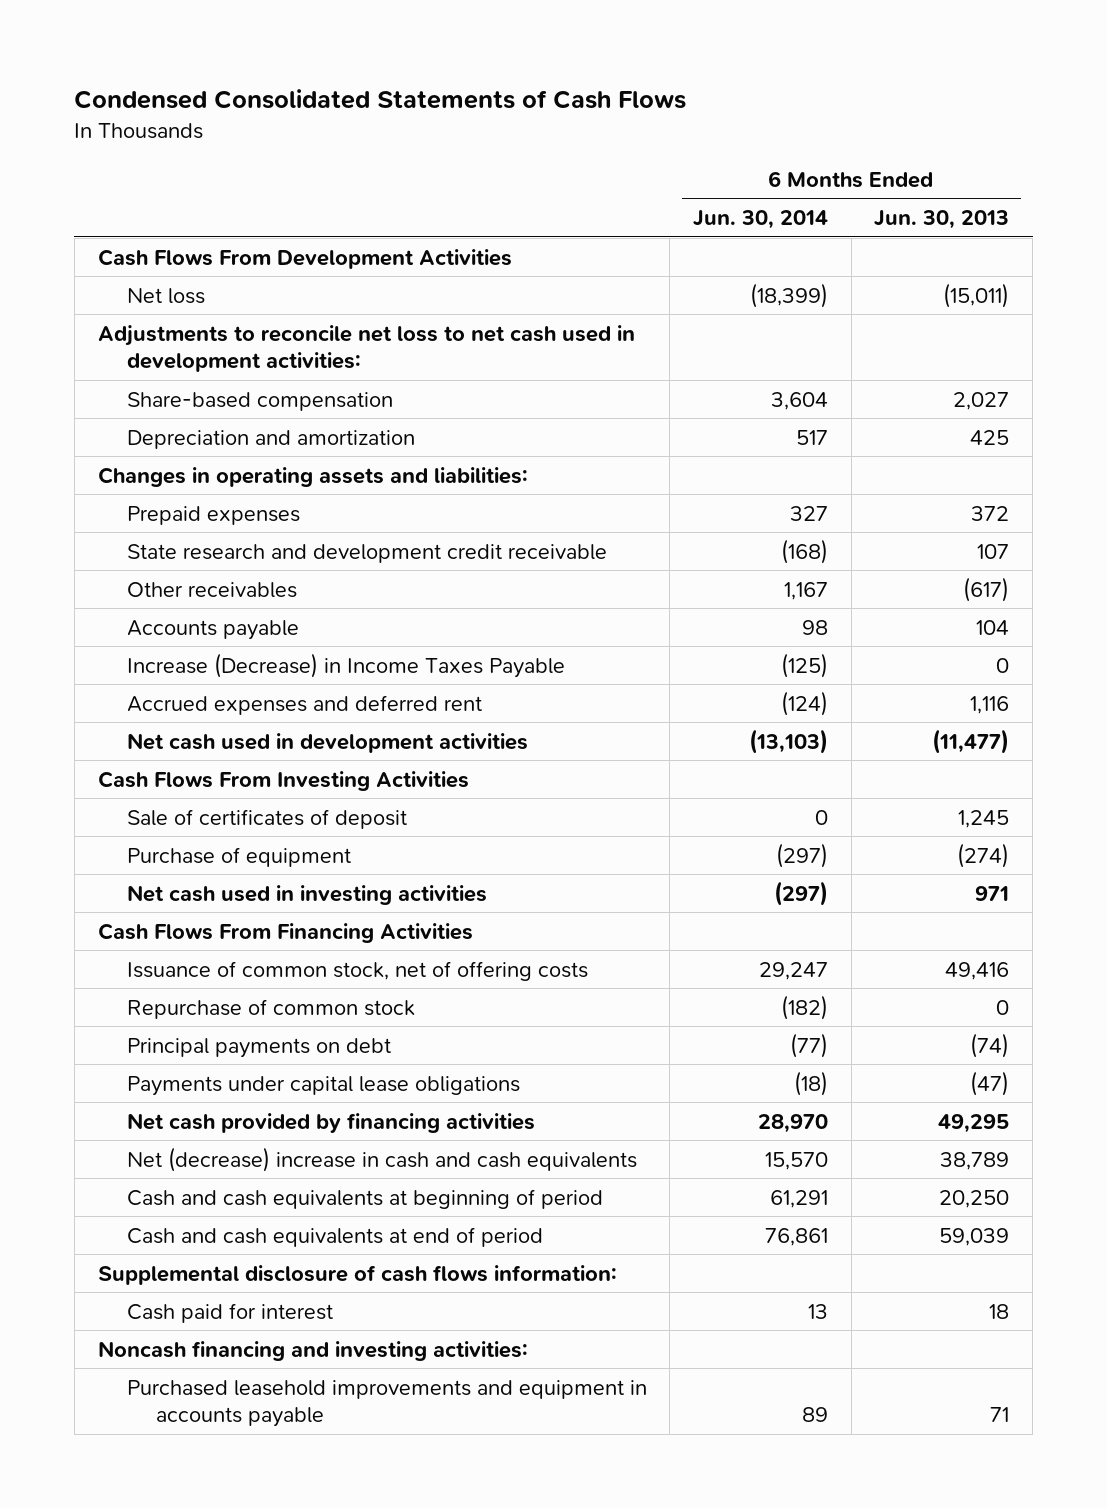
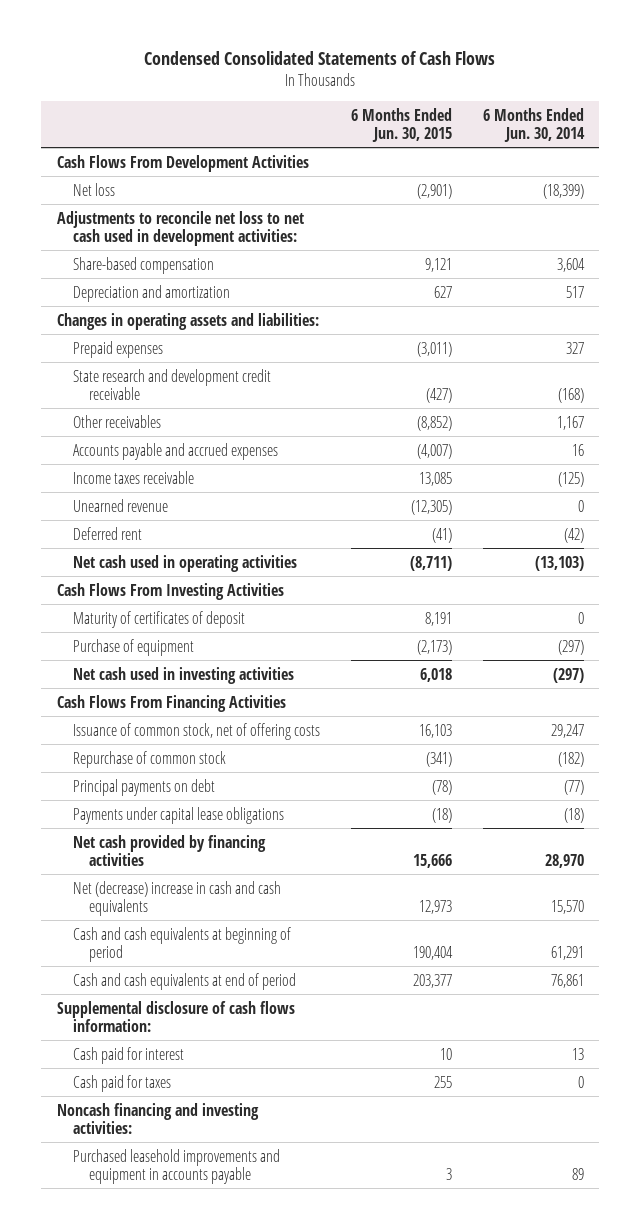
- | 6 Months Ended Jun. 30, 2014 | 6 Months Ended Jun. 30, 2013
+ | 6 Months Ended Jun. 30, 2015 | 6 Months Ended Jun. 30, 2014
- Accounts payable | 98 | 104
- Increase (Decrease) in Income Taxes Payable | (125) | 0
- Accrued expenses and deferred rent | (124) | 1,116
- Net cash used in development activities | (13,103) | (11,477)
+ Accounts payable and accrued expenses | (4,007) | 16
+ Income taxes receivable | 13,085 | (125)
+ Unearned revenue | (12,305) | 0
+ Deferred rent | (41) | (42)
+ Net cash used in operating activities | (8,711) | (13,103)
- Sale of certificates of deposit | 0 | 1,245
+ Maturity of certificates of deposit | 8,191 | 0
+ Cash paid for taxes | 255 | 0

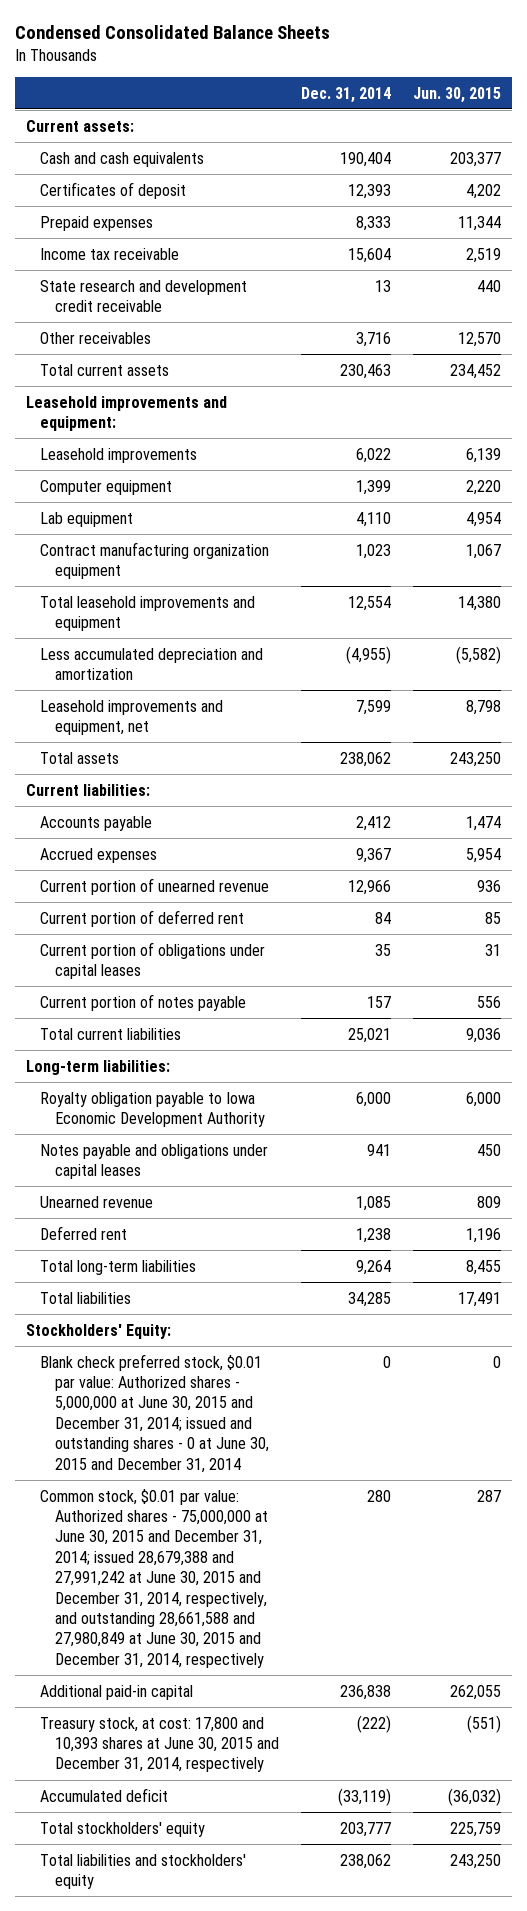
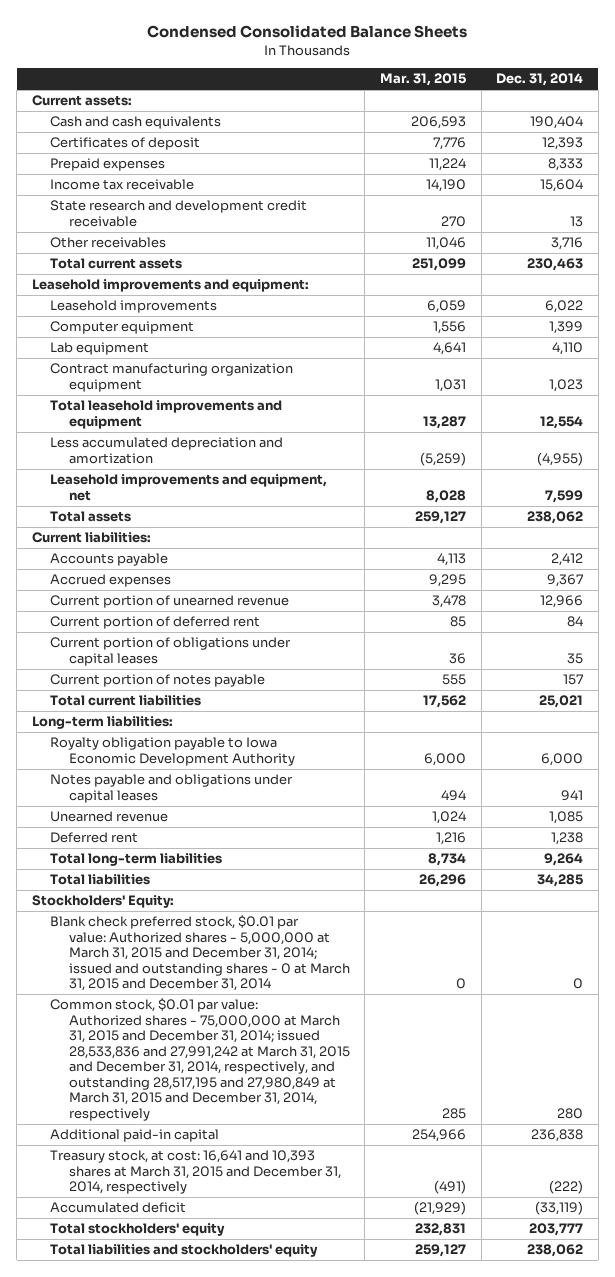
- | Dec. 31, 2014 | Jun. 30, 2015
+ | Mar. 31, 2015 | Dec. 31, 2014
- Blank check preferred stock, $0.01 par value: Authorized shares - 5,000,000 at June 30, 2015 and December 31, 2014; issued and outstanding shares - 0 at June 30, 2015 and December 31, 2014 | 0 | 0
- Common stock, $0.01 par value: Authorized shares - 75,000,000 at June 30, 2015 and December 31, 2014; issued 28,679,388 and 27,991,242 at June 30, 2015 and December 31, 2014, respectively, and outstanding 28,661,588 and 27,980,849 at June 30, 2015 and December 31, 2014, respectively | 280 | 287
+ Blank check preferred stock, $0.01 par value: Authorized shares - 5,000,000 at March 31, 2015 and December 31, 2014; issued and outstanding shares - 0 at March 31, 2015 and December 31, 2014 | 0 | 0
+ Common stock, $0.01 par value: Authorized shares - 75,000,000 at March 31, 2015 and December 31, 2014; issued 28,533,836 and 27,991,242 at March 31, 2015 and December 31, 2014, respectively, and outstanding 28,517,195 and 27,980,849 at March 31, 2015 and December 31, 2014, respectively | 285 | 280
- Treasury stock, at cost: 17,800 and 10,393 shares at June 30, 2015 and December 31, 2014, respectively | (222) | (551)
+ Treasury stock, at cost: 16,641 and 10,393 shares at March 31, 2015 and December 31, 2014, respectively | (491) | (222)

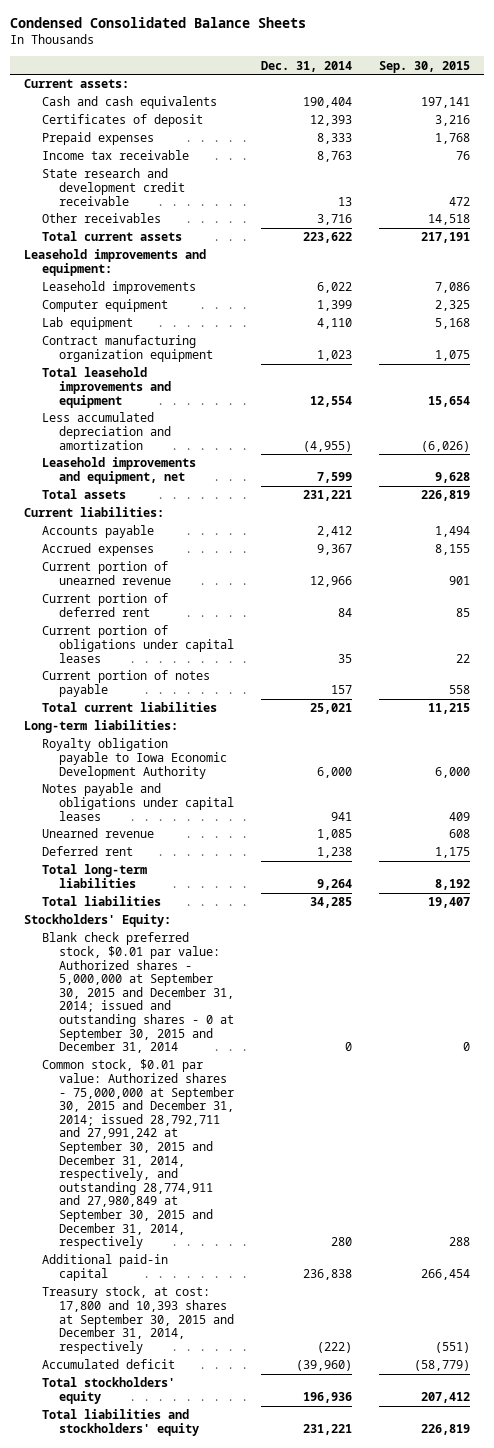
- | Mar. 31, 2015 | Dec. 31, 2014
+ | Dec. 31, 2014 | Sep. 30, 2015
- Income tax receivable | 14,190 | 15,604
+ Income tax receivable | 8,763 | 76
- Total current assets | 251,099 | 230,463
+ Total current assets | 223,622 | 217,191
- Total assets | 259,127 | 238,062
+ Total assets | 231,221 | 226,819
- Blank check preferred stock, $0.01 par value: Authorized shares - 5,000,000 at March 31, 2015 and December 31, 2014; issued and outstanding shares - 0 at March 31, 2015 and December 31, 2014 | 0 | 0
- Common stock, $0.01 par value: Authorized shares - 75,000,000 at March 31, 2015 and December 31, 2014; issued 28,533,836 and 27,991,242 at March 31, 2015 and December 31, 2014, respectively, and outstanding 28,517,195 and 27,980,849 at March 31, 2015 and December 31, 2014, respectively | 285 | 280
+ Blank check preferred stock, $0.01 par value: Authorized shares - 5,000,000 at September 30, 2015 and December 31, 2014; issued and outstanding shares - 0 at September 30, 2015 and December 31, 2014 | 0 | 0
+ Common stock, $0.01 par value: Authorized shares - 75,000,000 at September 30, 2015 and December 31, 2014; issued 28,792,711 and 27,991,242 at September 30, 2015 and December 31, 2014, respectively, and outstanding 28,774,911 and 27,980,849 at September 30, 2015 and December 31, 2014, respectively | 280 | 288
- Treasury stock, at cost: 16,641 and 10,393 shares at March 31, 2015 and December 31, 2014, respectively | (491) | (222)
- Accumulated deficit | (21,929) | (33,119)
- Total stockholders' equity | 232,831 | 203,777
- Total liabilities and stockholders' equity | 259,127 | 238,062
+ Treasury stock, at cost: 17,800 and 10,393 shares at September 30, 2015 and December 31, 2014, respectively | (222) | (551)
+ Accumulated deficit | (39,960) | (58,779)
+ Total stockholders' equity | 196,936 | 207,412
+ Total liabilities and stockholders' equity | 231,221 | 226,819

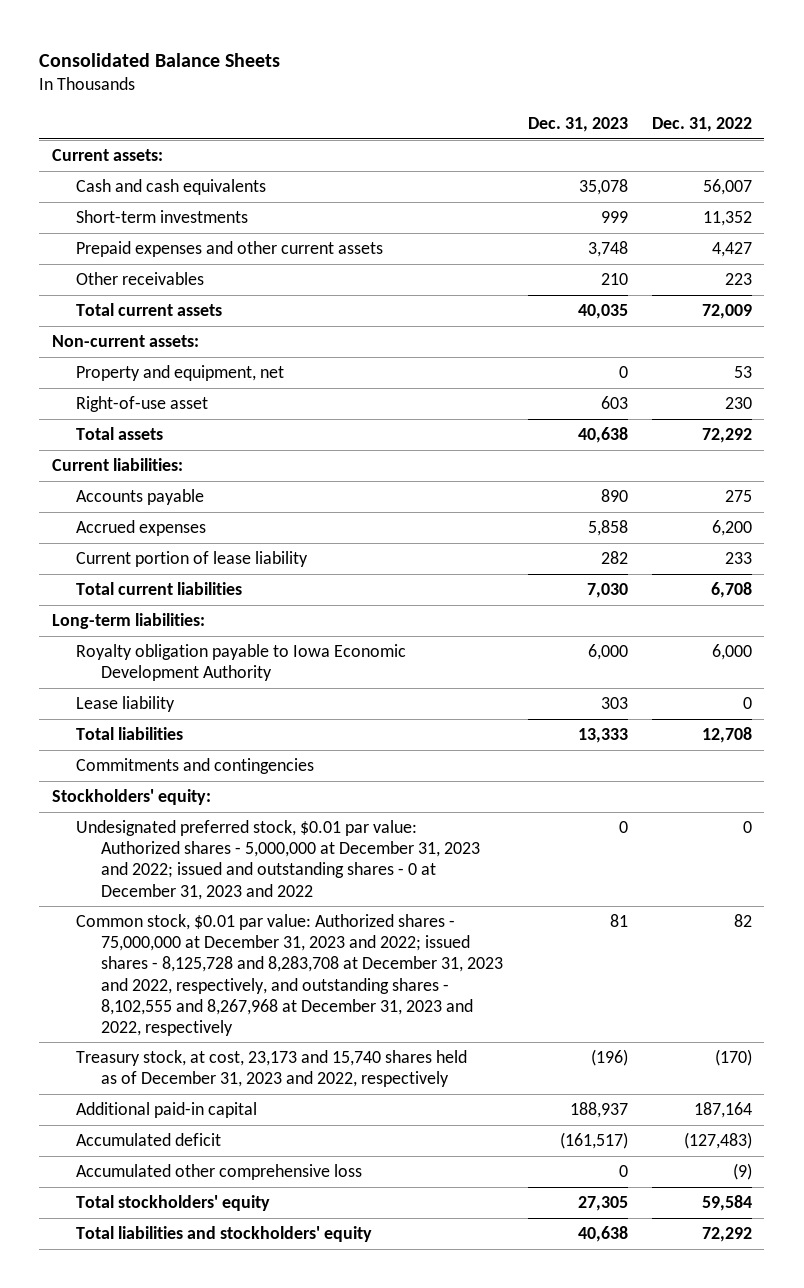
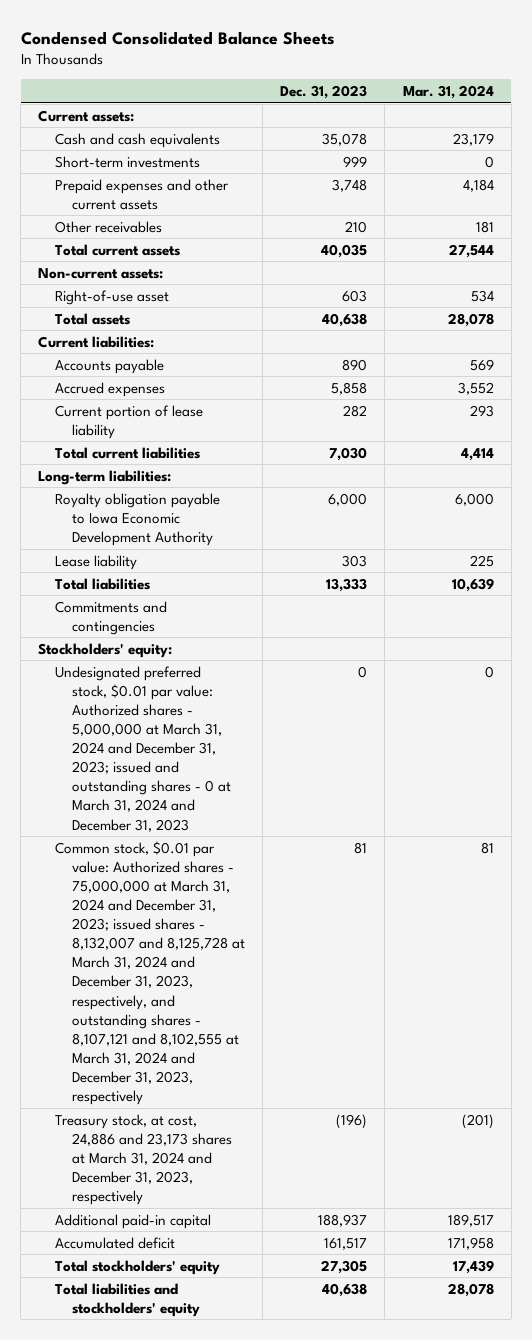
- Consolidated Balance Sheets
+ Condensed Consolidated Balance Sheets
- | Dec. 31, 2023 | Dec. 31, 2022
+ | Dec. 31, 2023 | Mar. 31, 2024
- Property and equipment, net | 0 | 53
- Undesignated preferred stock, $0.01 par value: Authorized shares - 5,000,000 at December 31, 2023 and 2022; issued and outstanding shares - 0 at December 31, 2023 and 2022 | 0 | 0
- Common stock, $0.01 par value: Authorized shares - 75,000,000 at December 31, 2023 and 2022; issued shares - 8,125,728 and 8,283,708 at December 31, 2023 and 2022, respectively, and outstanding shares - 8,102,555 and 8,267,968 at December 31, 2023 and 2022, respectively | 81 | 82
- Treasury stock, at cost, 23,173 and 15,740 shares held as of December 31, 2023 and 2022, respectively | (196) | (170)
+ Undesignated preferred stock, $0.01 par value: Authorized shares - 5,000,000 at March 31, 2024 and December 31, 2023; issued and outstanding shares - 0 at March 31, 2024 and December 31, 2023 | 0 | 0
+ Common stock, $0.01 par value: Authorized shares - 75,000,000 at March 31, 2024 and December 31, 2023; issued shares - 8,132,007 and 8,125,728 at March 31, 2024 and December 31, 2023, respectively, and outstanding shares - 8,107,121 and 8,102,555 at March 31, 2024 and December 31, 2023, respectively | 81 | 81
+ Treasury stock, at cost, 24,886 and 23,173 shares at March 31, 2024 and December 31, 2023, respectively | (196) | (201)
- Accumulated deficit | (161,517) | (127,483)
- Accumulated other comprehensive loss | 0 | (9)
+ Accumulated deficit | 161,517 | 171,958

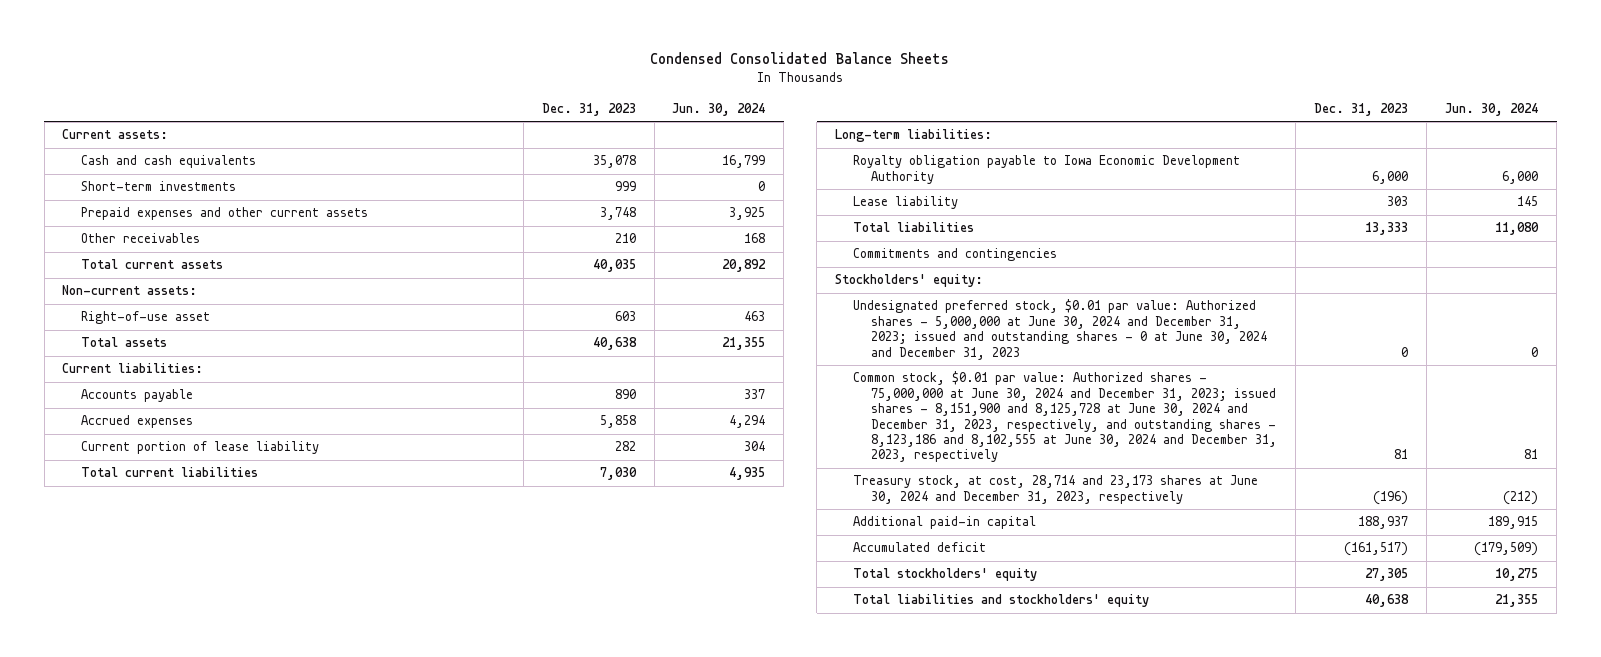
- | Dec. 31, 2023 | Mar. 31, 2024
+ | Dec. 31, 2023 | Jun. 30, 2024
- Undesignated preferred stock, $0.01 par value: Authorized shares - 5,000,000 at March 31, 2024 and December 31, 2023; issued and outstanding shares - 0 at March 31, 2024 and December 31, 2023 | 0 | 0
- Common stock, $0.01 par value: Authorized shares - 75,000,000 at March 31, 2024 and December 31, 2023; issued shares - 8,132,007 and 8,125,728 at March 31, 2024 and December 31, 2023, respectively, and outstanding shares - 8,107,121 and 8,102,555 at March 31, 2024 and December 31, 2023, respectively | 81 | 81
- Treasury stock, at cost, 24,886 and 23,173 shares at March 31, 2024 and December 31, 2023, respectively | (196) | (201)
+ Undesignated preferred stock, $0.01 par value: Authorized shares - 5,000,000 at June 30, 2024 and December 31, 2023; issued and outstanding shares - 0 at June 30, 2024 and December 31, 2023 | 0 | 0
+ Common stock, $0.01 par value: Authorized shares - 75,000,000 at June 30, 2024 and December 31, 2023; issued shares - 8,151,900 and 8,125,728 at June 30, 2024 and December 31, 2023, respectively, and outstanding shares - 8,123,186 and 8,102,555 at June 30, 2024 and December 31, 2023, respectively | 81 | 81
+ Treasury stock, at cost, 28,714 and 23,173 shares at June 30, 2024 and December 31, 2023, respectively | (196) | (212)
- Accumulated deficit | 161,517 | 171,958
+ Accumulated deficit | (161,517) | (179,509)

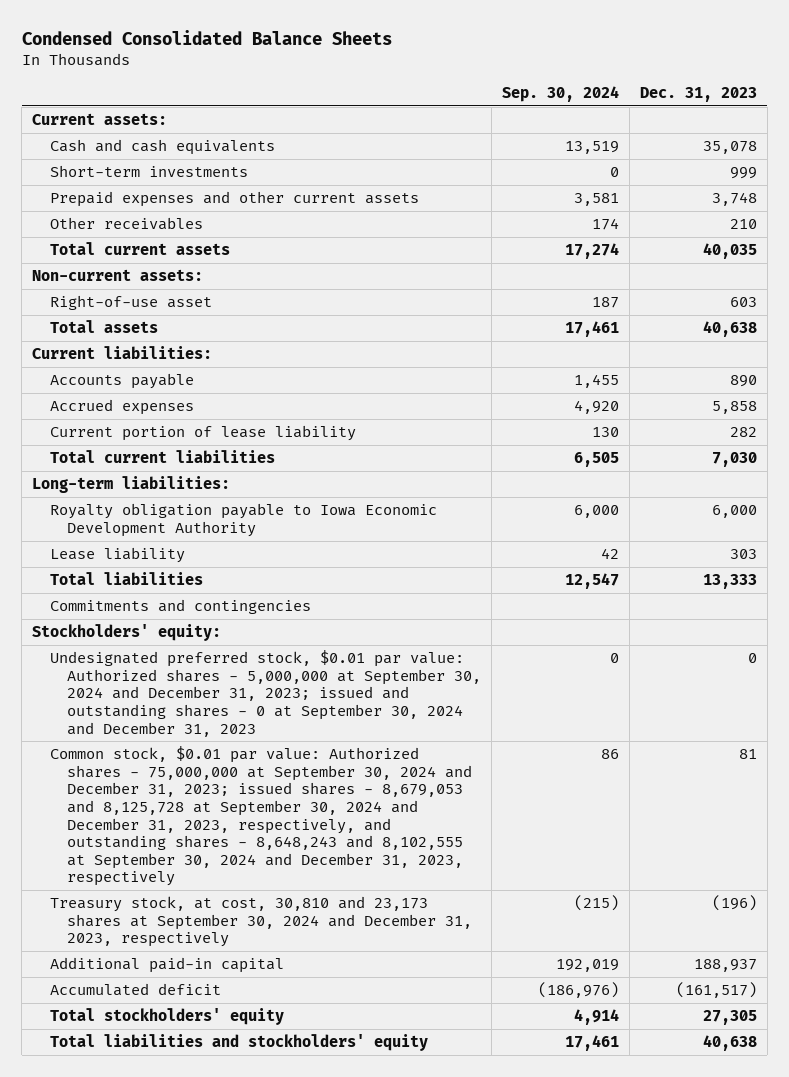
- | Dec. 31, 2023 | Jun. 30, 2024
+ | Sep. 30, 2024 | Dec. 31, 2023
- Undesignated preferred stock, $0.01 par value: Authorized shares - 5,000,000 at June 30, 2024 and December 31, 2023; issued and outstanding shares - 0 at June 30, 2024 and December 31, 2023 | 0 | 0
- Common stock, $0.01 par value: Authorized shares - 75,000,000 at June 30, 2024 and December 31, 2023; issued shares - 8,151,900 and 8,125,728 at June 30, 2024 and December 31, 2023, respectively, and outstanding shares - 8,123,186 and 8,102,555 at June 30, 2024 and December 31, 2023, respectively | 81 | 81
- Treasury stock, at cost, 28,714 and 23,173 shares at June 30, 2024 and December 31, 2023, respectively | (196) | (212)
+ Undesignated preferred stock, $0.01 par value: Authorized shares - 5,000,000 at September 30, 2024 and December 31, 2023; issued and outstanding shares - 0 at September 30, 2024 and December 31, 2023 | 0 | 0
+ Common stock, $0.01 par value: Authorized shares - 75,000,000 at September 30, 2024 and December 31, 2023; issued shares - 8,679,053 and 8,125,728 at September 30, 2024 and December 31, 2023, respectively, and outstanding shares - 8,648,243 and 8,102,555 at September 30, 2024 and December 31, 2023, respectively | 86 | 81
+ Treasury stock, at cost, 30,810 and 23,173 shares at September 30, 2024 and December 31, 2023, respectively | (215) | (196)

